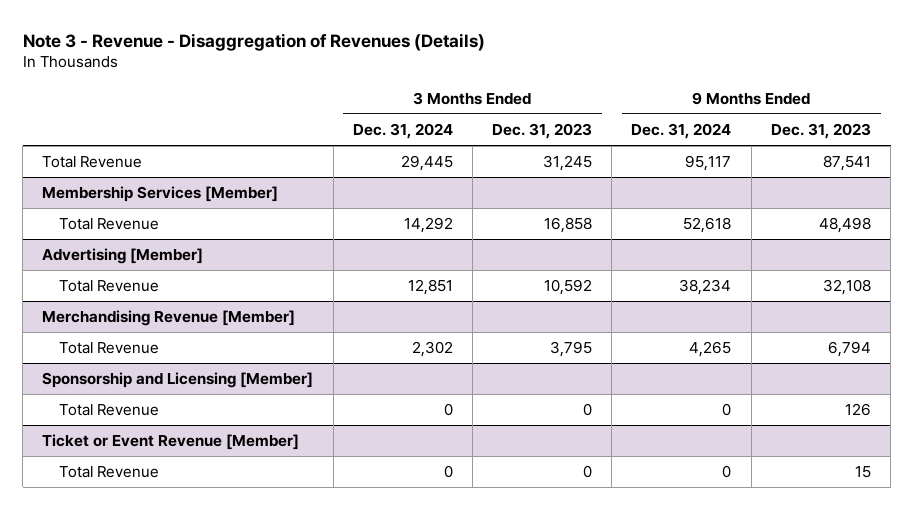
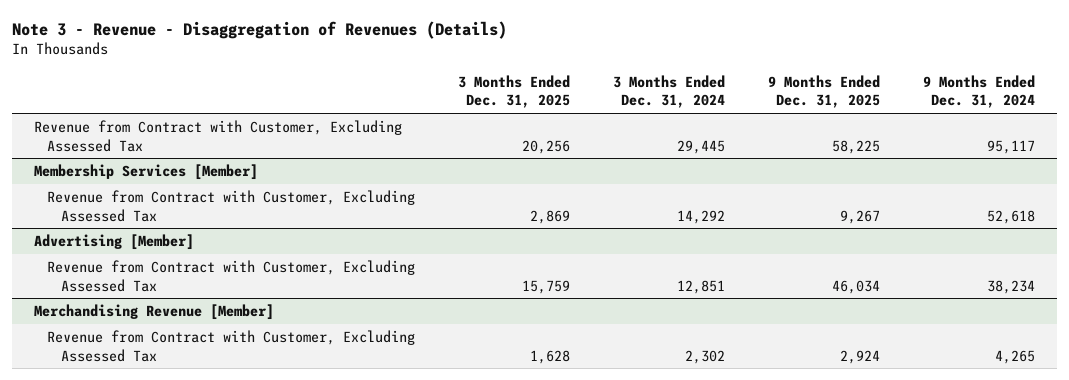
- | 3 Months Ended Dec. 31, 2024 | 3 Months Ended Dec. 31, 2023 | 9 Months Ended Dec. 31, 2024 | 9 Months Ended Dec. 31, 2023
+ | 3 Months Ended Dec. 31, 2025 | 3 Months Ended Dec. 31, 2024 | 9 Months Ended Dec. 31, 2025 | 9 Months Ended Dec. 31, 2024
- Total Revenue | 29,445 | 31,245 | 95,117 | 87,541
+ Revenue from Contract with Customer, Excluding Assessed Tax | 20,256 | 29,445 | 58,225 | 95,117
@ Membership Services [Member]
- Total Revenue | 14,292 | 16,858 | 52,618 | 48,498
+ Revenue from Contract with Customer, Excluding Assessed Tax | 2,869 | 14,292 | 9,267 | 52,618
@ Advertising [Member]
- Total Revenue | 12,851 | 10,592 | 38,234 | 32,108
+ Revenue from Contract with Customer, Excluding Assessed Tax | 15,759 | 12,851 | 46,034 | 38,234
@ Merchandising Revenue [Member]
- Total Revenue | 2,302 | 3,795 | 4,265 | 6,794
- Sponsorship and Licensing [Member]
- Total Revenue | 0 | 0 | 0 | 126
- Ticket or Event Revenue [Member]
- Total Revenue | 0 | 0 | 0 | 15
@ Merchandising Revenue [Member]
+ Revenue from Contract with Customer, Excluding Assessed Tax | 1,628 | 2,302 | 2,924 | 4,265

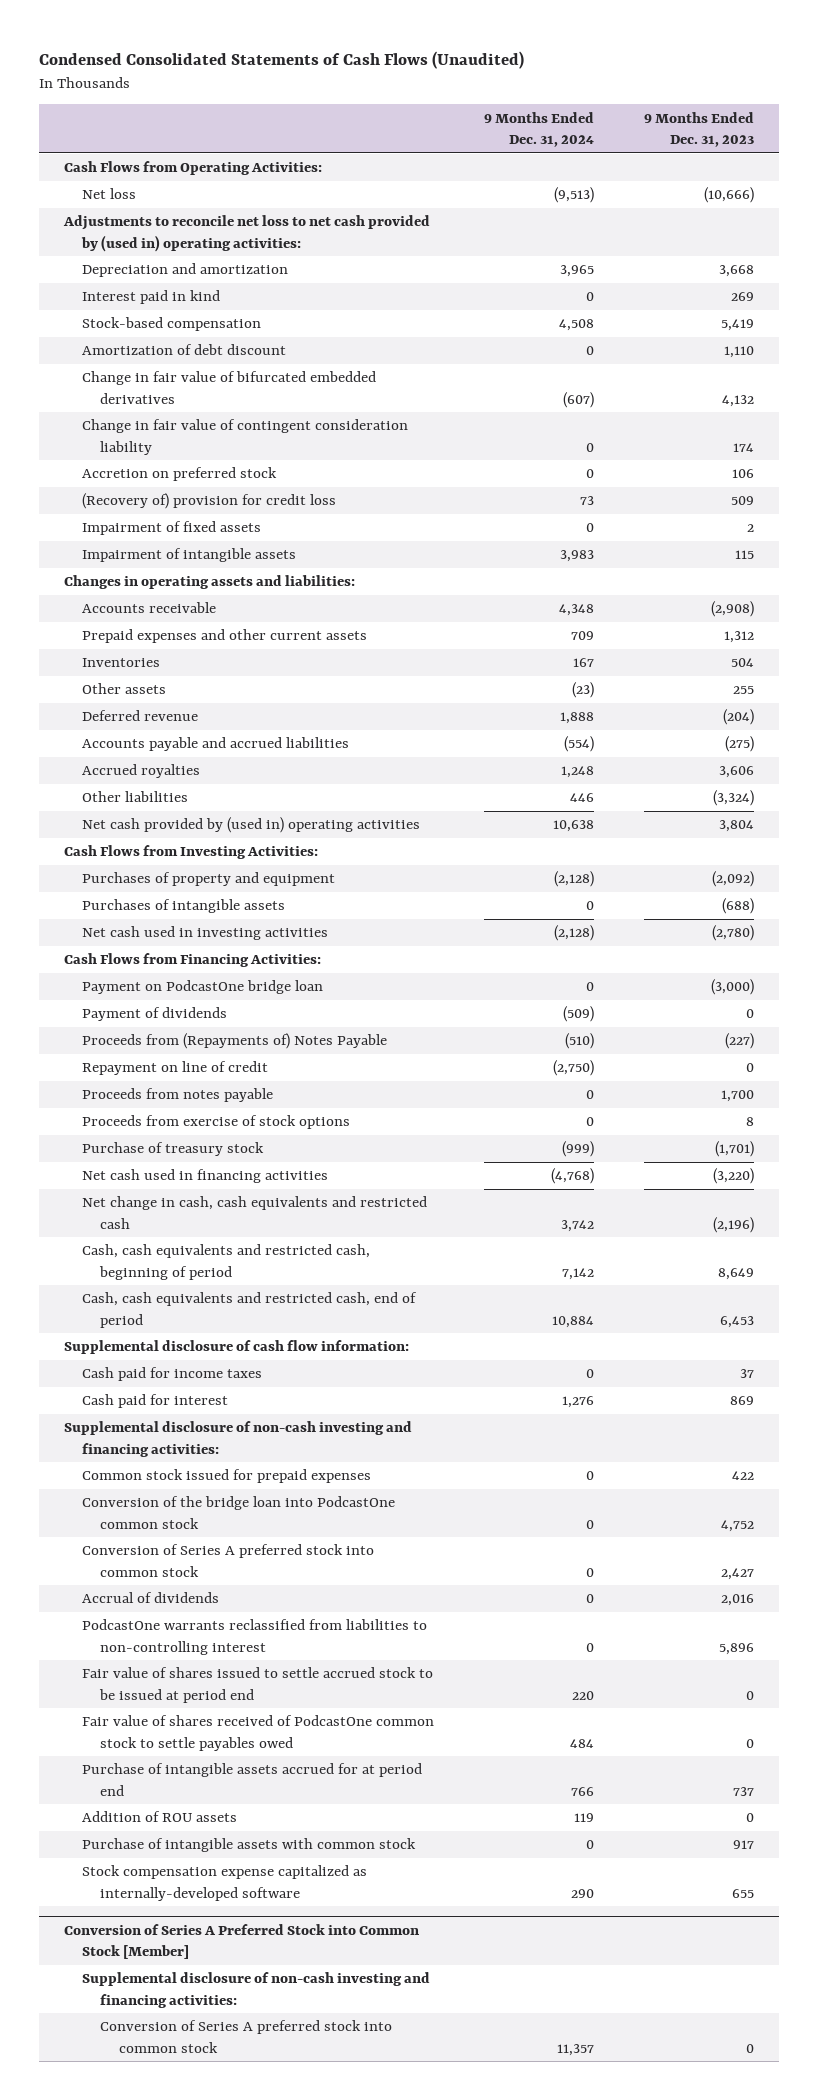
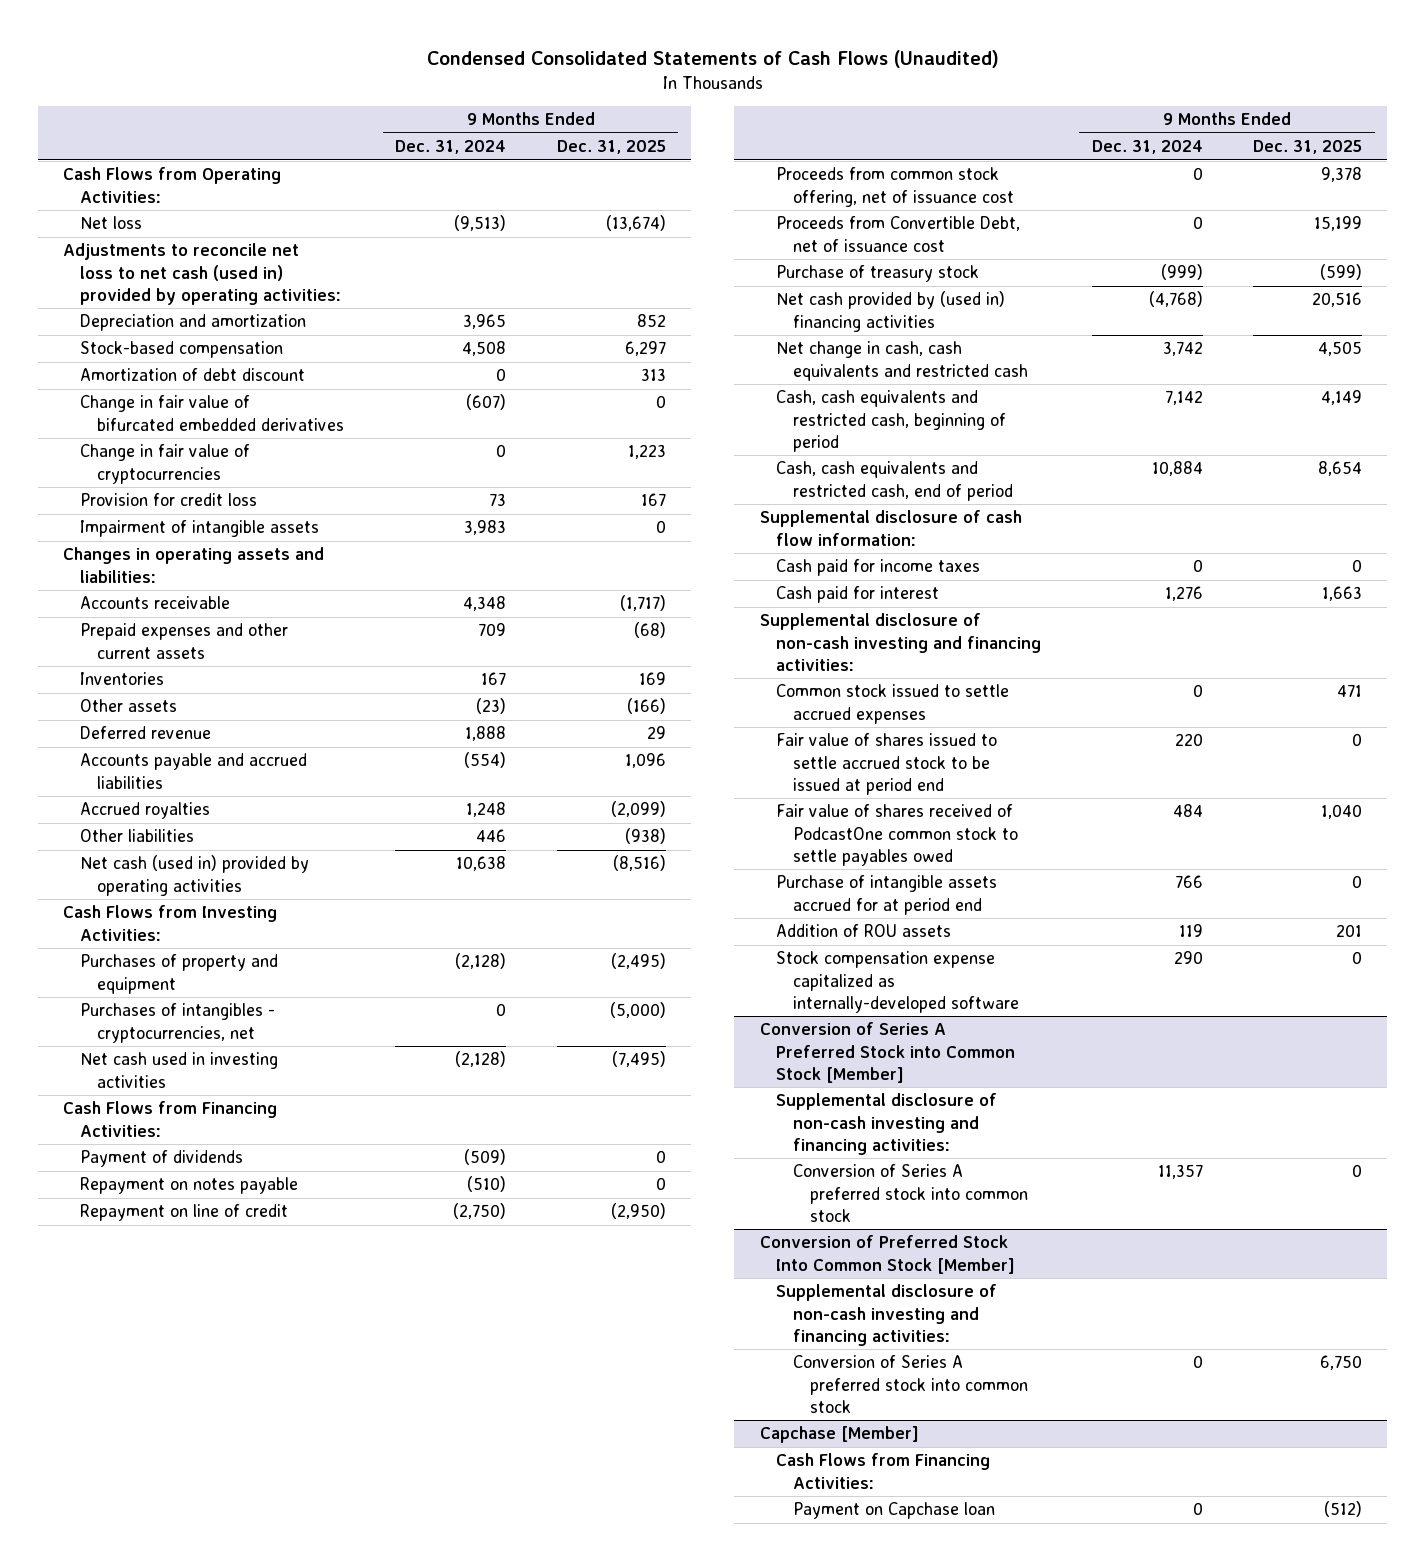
- | 9 Months Ended Dec. 31, 2024 | 9 Months Ended Dec. 31, 2023
+ | 9 Months Ended Dec. 31, 2024 | 9 Months Ended Dec. 31, 2025
- Adjustments to reconcile net loss to net cash provided by (used in) operating activities:
+ Adjustments to reconcile net loss to net cash (used in) provided by operating activities:
- Interest paid in kind | 0 | 269
- Change in fair value of contingent consideration liability | 0 | 174
- Accretion on preferred stock | 0 | 106
- (Recovery of) provision for credit loss | 73 | 509
- Impairment of fixed assets | 0 | 2
+ Change in fair value of cryptocurrencies | 0 | 1,223
+ Provision for credit loss | 73 | 167
- Net cash provided by (used in) operating activities | 10,638 | 3,804
+ Net cash (used in) provided by operating activities | 10,638 | (8,516)
- Purchases of intangible assets | 0 | (688)
+ Purchases of intangibles - cryptocurrencies, net | 0 | (5,000)
- Payment on PodcastOne bridge loan | 0 | (3,000)
- Proceeds from (Repayments of) Notes Payable | (510) | (227)
+ Repayment on notes payable | (510) | 0
- Proceeds from notes payable | 0 | 1,700
- Proceeds from exercise of stock options | 0 | 8
+ Proceeds from common stock offering, net of issuance cost | 0 | 9,378
+ Proceeds from Convertible Debt, net of issuance cost | 0 | 15,199
- Net cash used in financing activities | (4,768) | (3,220)
+ Net cash provided by (used in) financing activities | (4,768) | 20,516
- Common stock issued for prepaid expenses | 0 | 422
- Conversion of the bridge loan into PodcastOne common stock | 0 | 4,752
- Conversion of Series A preferred stock into common stock | 0 | 2,427
- Accrual of dividends | 0 | 2,016
- PodcastOne warrants reclassified from liabilities to non-controlling interest | 0 | 5,896
+ Common stock issued to settle accrued expenses | 0 | 471
- Purchase of intangible assets with common stock | 0 | 917
+ Conversion of Preferred Stock Into Common Stock [Member]
+ Supplemental disclosure of non-cash investing and financing activities:
+ Conversion of Series A preferred stock into common stock | 0 | 6,750
+ Capchase [Member]
+ Cash Flows from Financing Activities:
+ Payment on Capchase loan | 0 | (512)

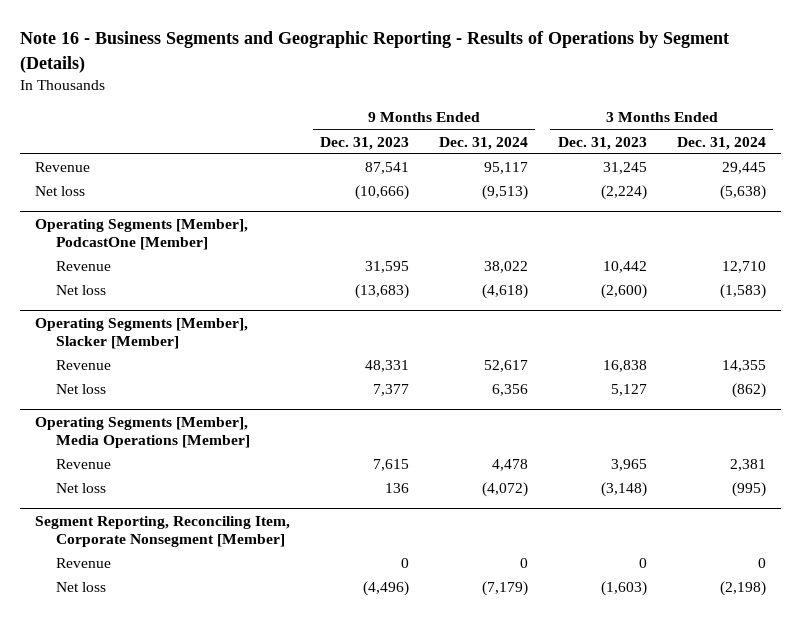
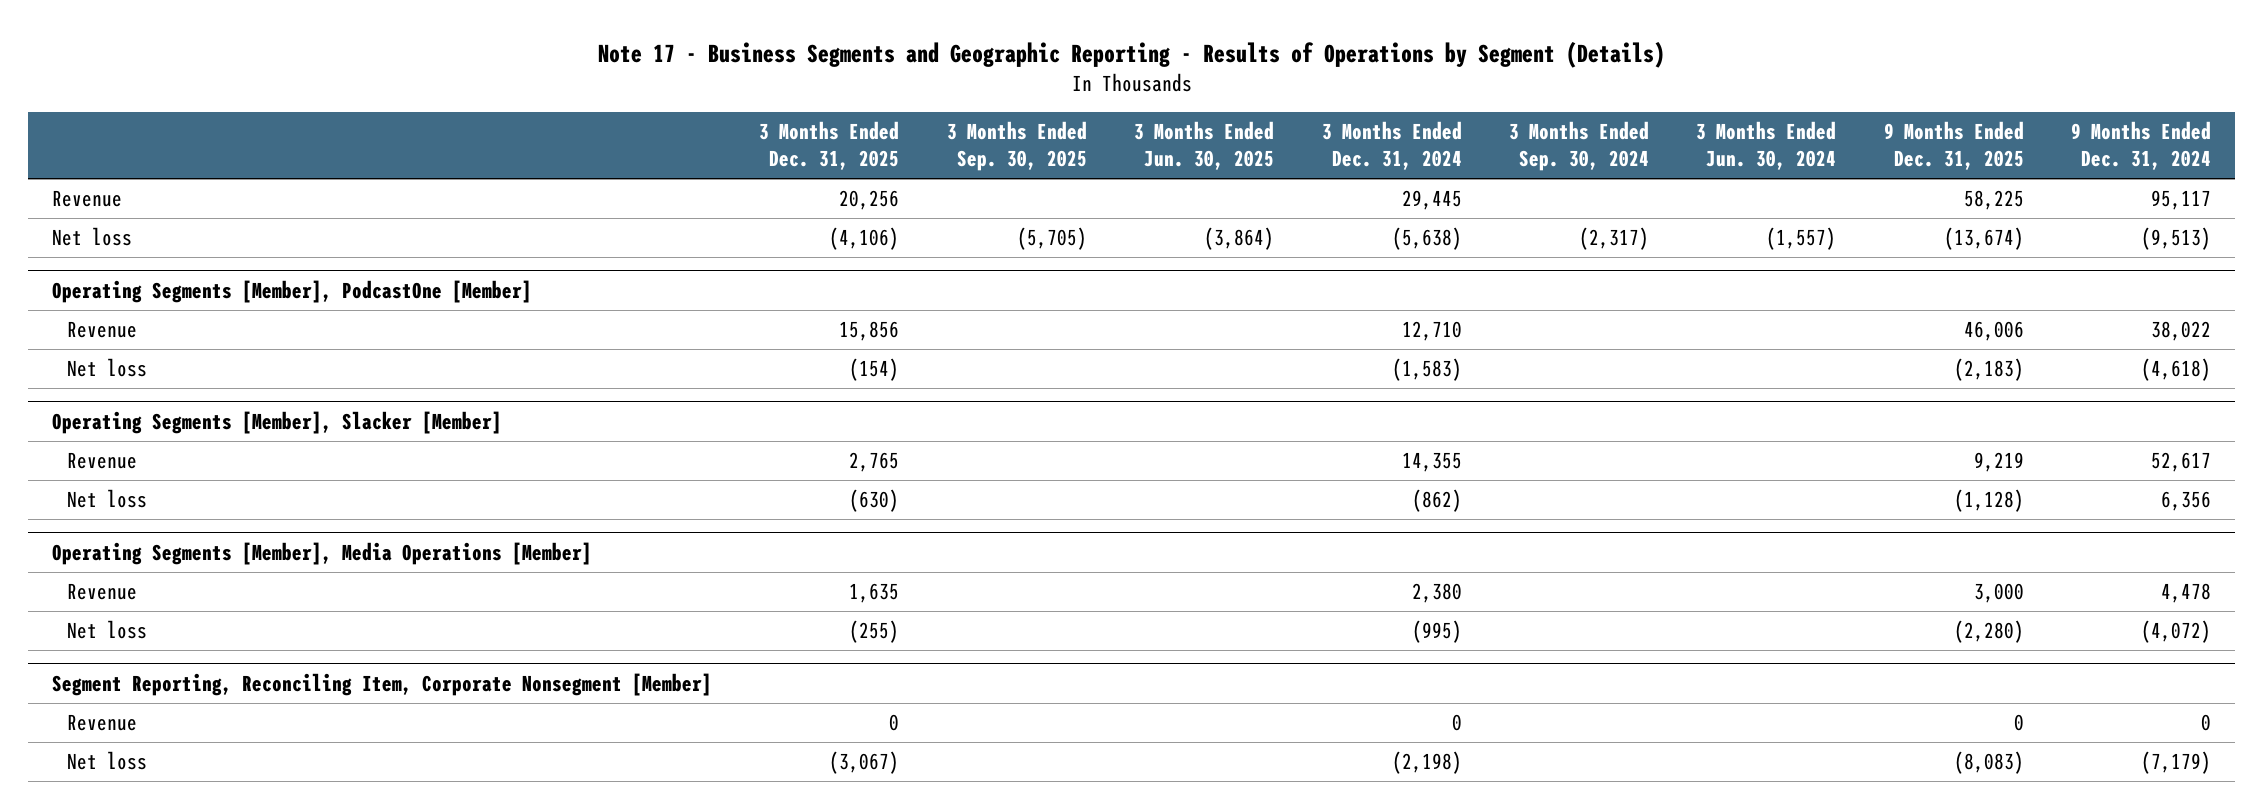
- Note 16 - Business Segments and Geographic Reporting - Results of Operations by Segment (Details)
+ Note 17 - Business Segments and Geographic Reporting - Results of Operations by Segment (Details)
- | 9 Months Ended Dec. 31, 2023 | 9 Months Ended Dec. 31, 2024 | 3 Months Ended Dec. 31, 2023 | 3 Months Ended Dec. 31, 2024
+ | 3 Months Ended Dec. 31, 2025 | 3 Months Ended Sep. 30, 2025 | 3 Months Ended Jun. 30, 2025 | 3 Months Ended Dec. 31, 2024 | 3 Months Ended Sep. 30, 2024 | 3 Months Ended Jun. 30, 2024 | 9 Months Ended Dec. 31, 2025 | 9 Months Ended Dec. 31, 2024
@ Operating Segments [Member], Media Operations [Member]
- Revenue | 7,615 | 4,478 | 3,965 | 2,381
+ Revenue | 1,635 | | | 2,380 | | | 3,000 | 4,478

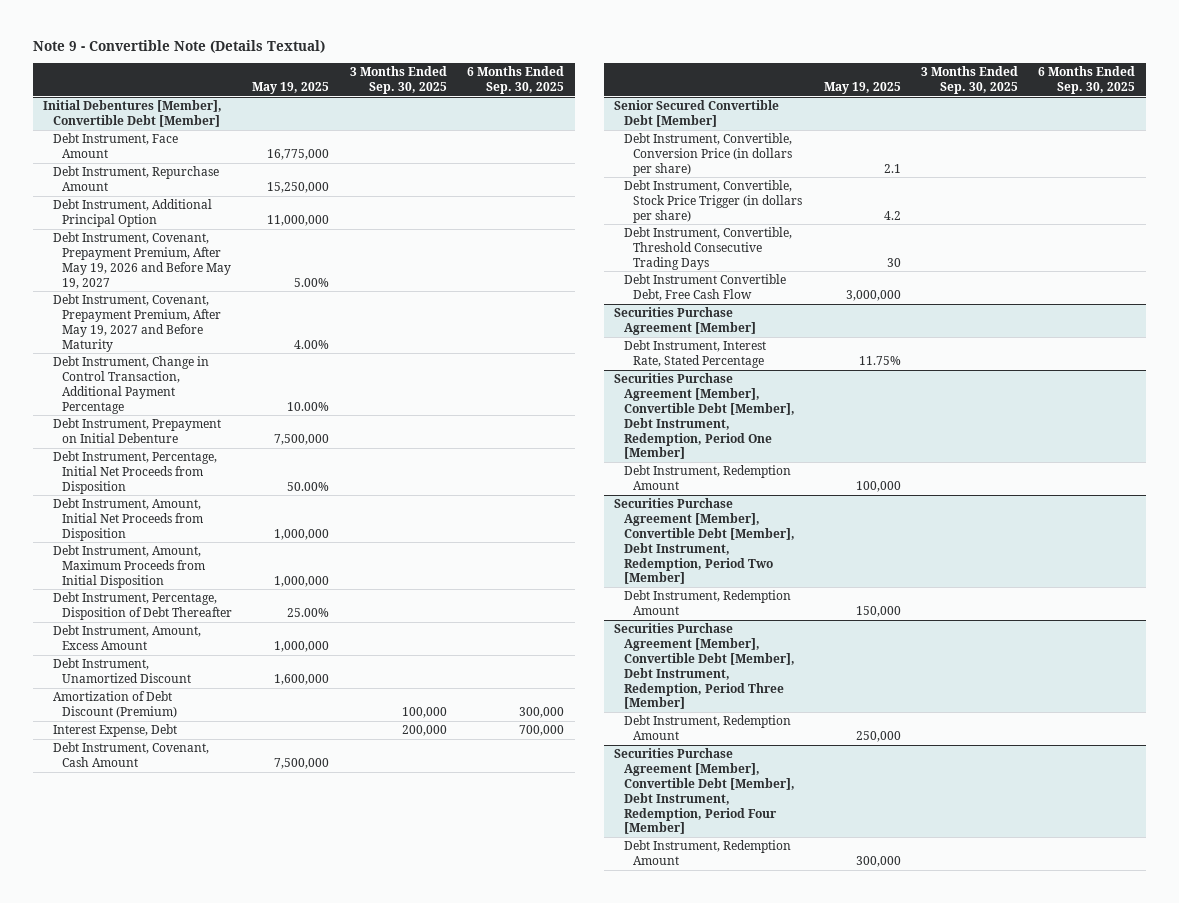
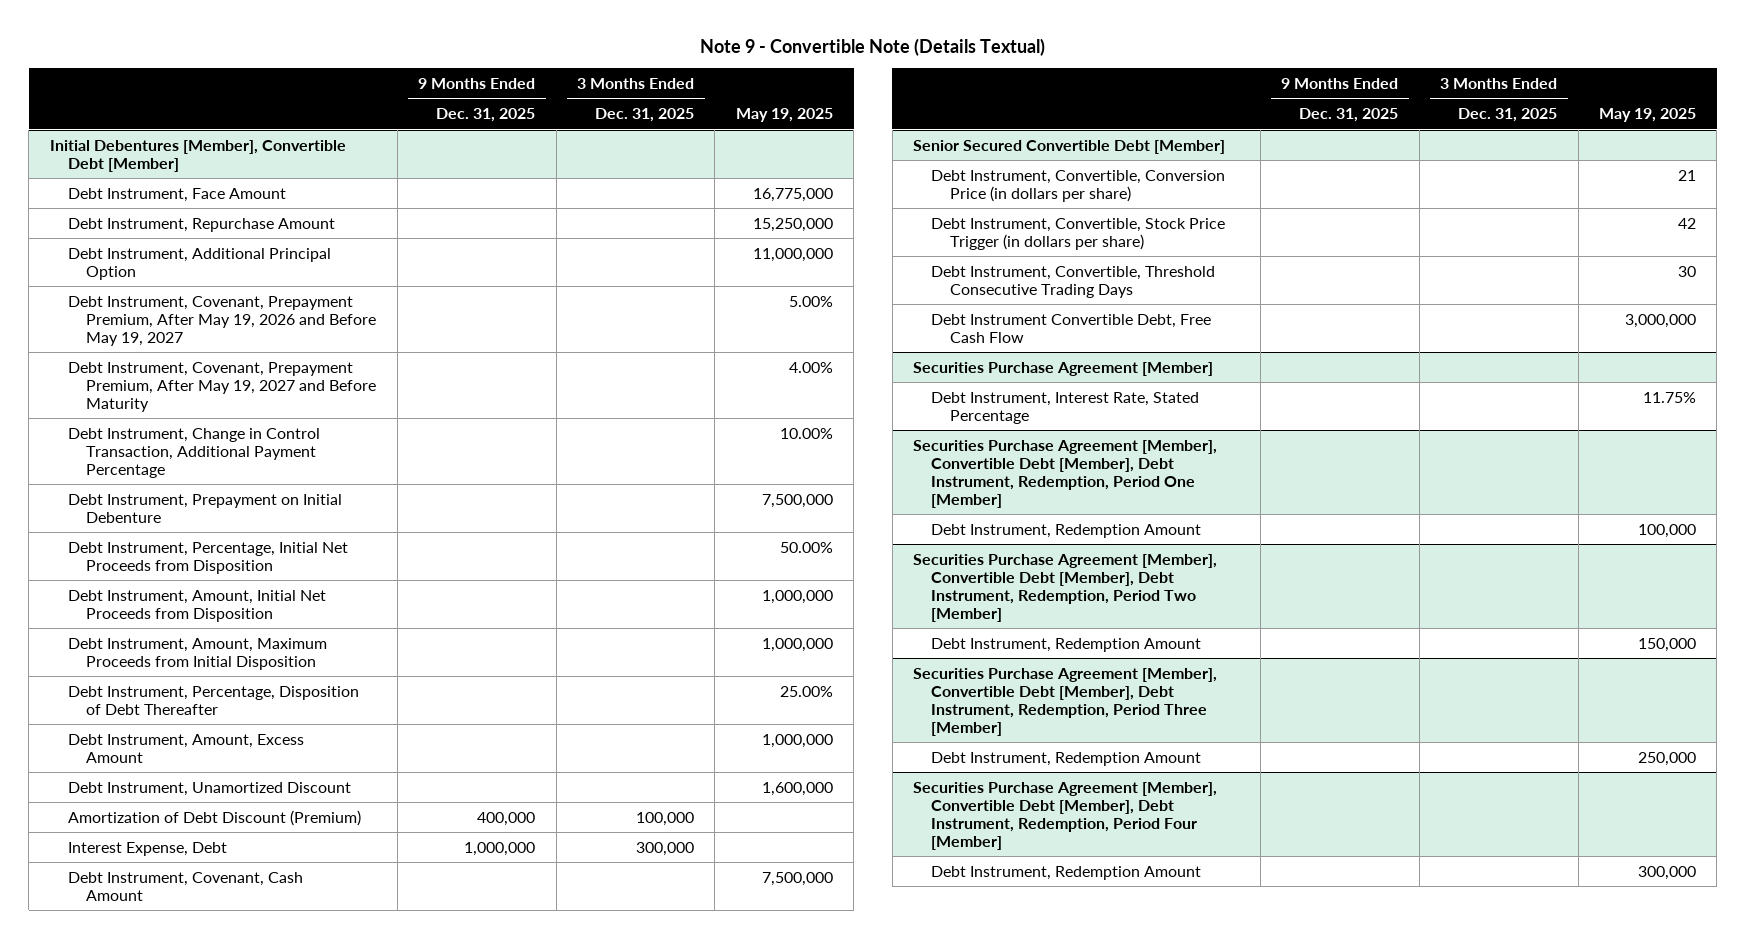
- | May 19, 2025 | 3 Months Ended Sep. 30, 2025 | 6 Months Ended Sep. 30, 2025
+ | 9 Months Ended Dec. 31, 2025 | 3 Months Ended Dec. 31, 2025 | May 19, 2025
@ Senior Secured Convertible Debt [Member]
- Debt Instrument, Convertible, Conversion Price (in dollars per share) | 2.1 | |
- Debt Instrument, Convertible, Stock Price Trigger (in dollars per share) | 4.2 | |
+ Debt Instrument, Convertible, Conversion Price (in dollars per share) | | | 21
+ Debt Instrument, Convertible, Stock Price Trigger (in dollars per share) | | | 42

